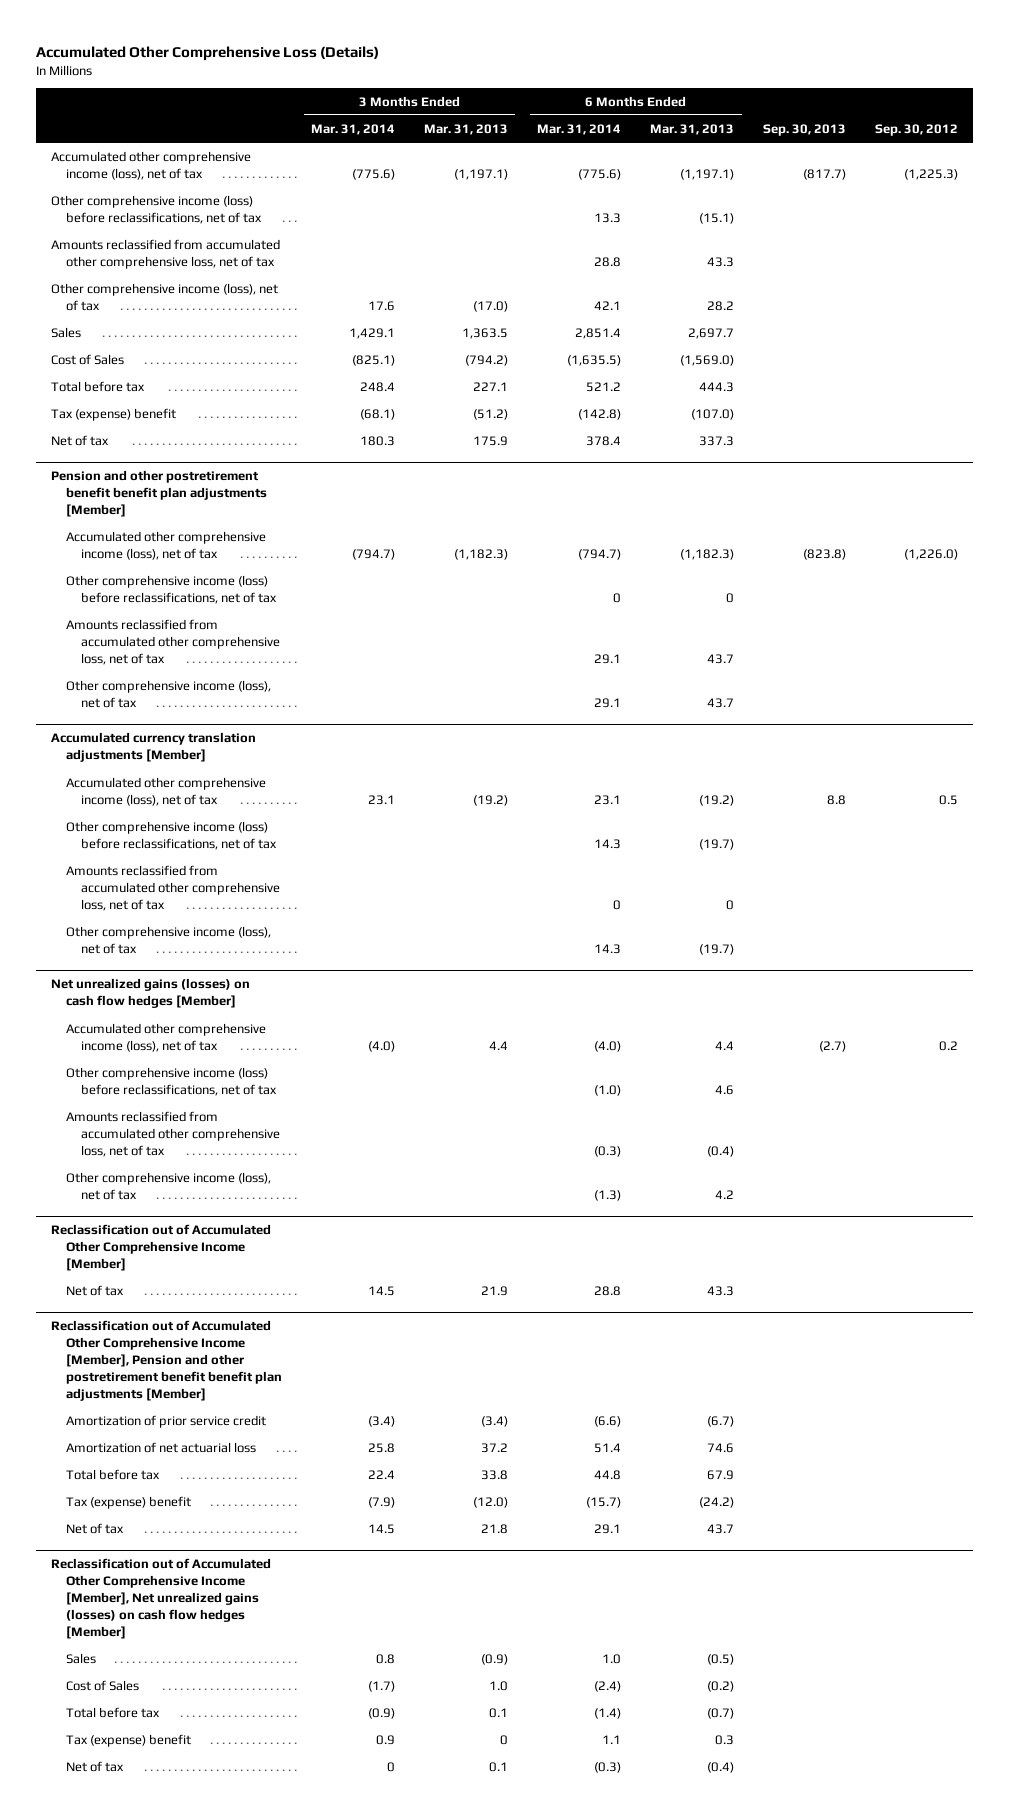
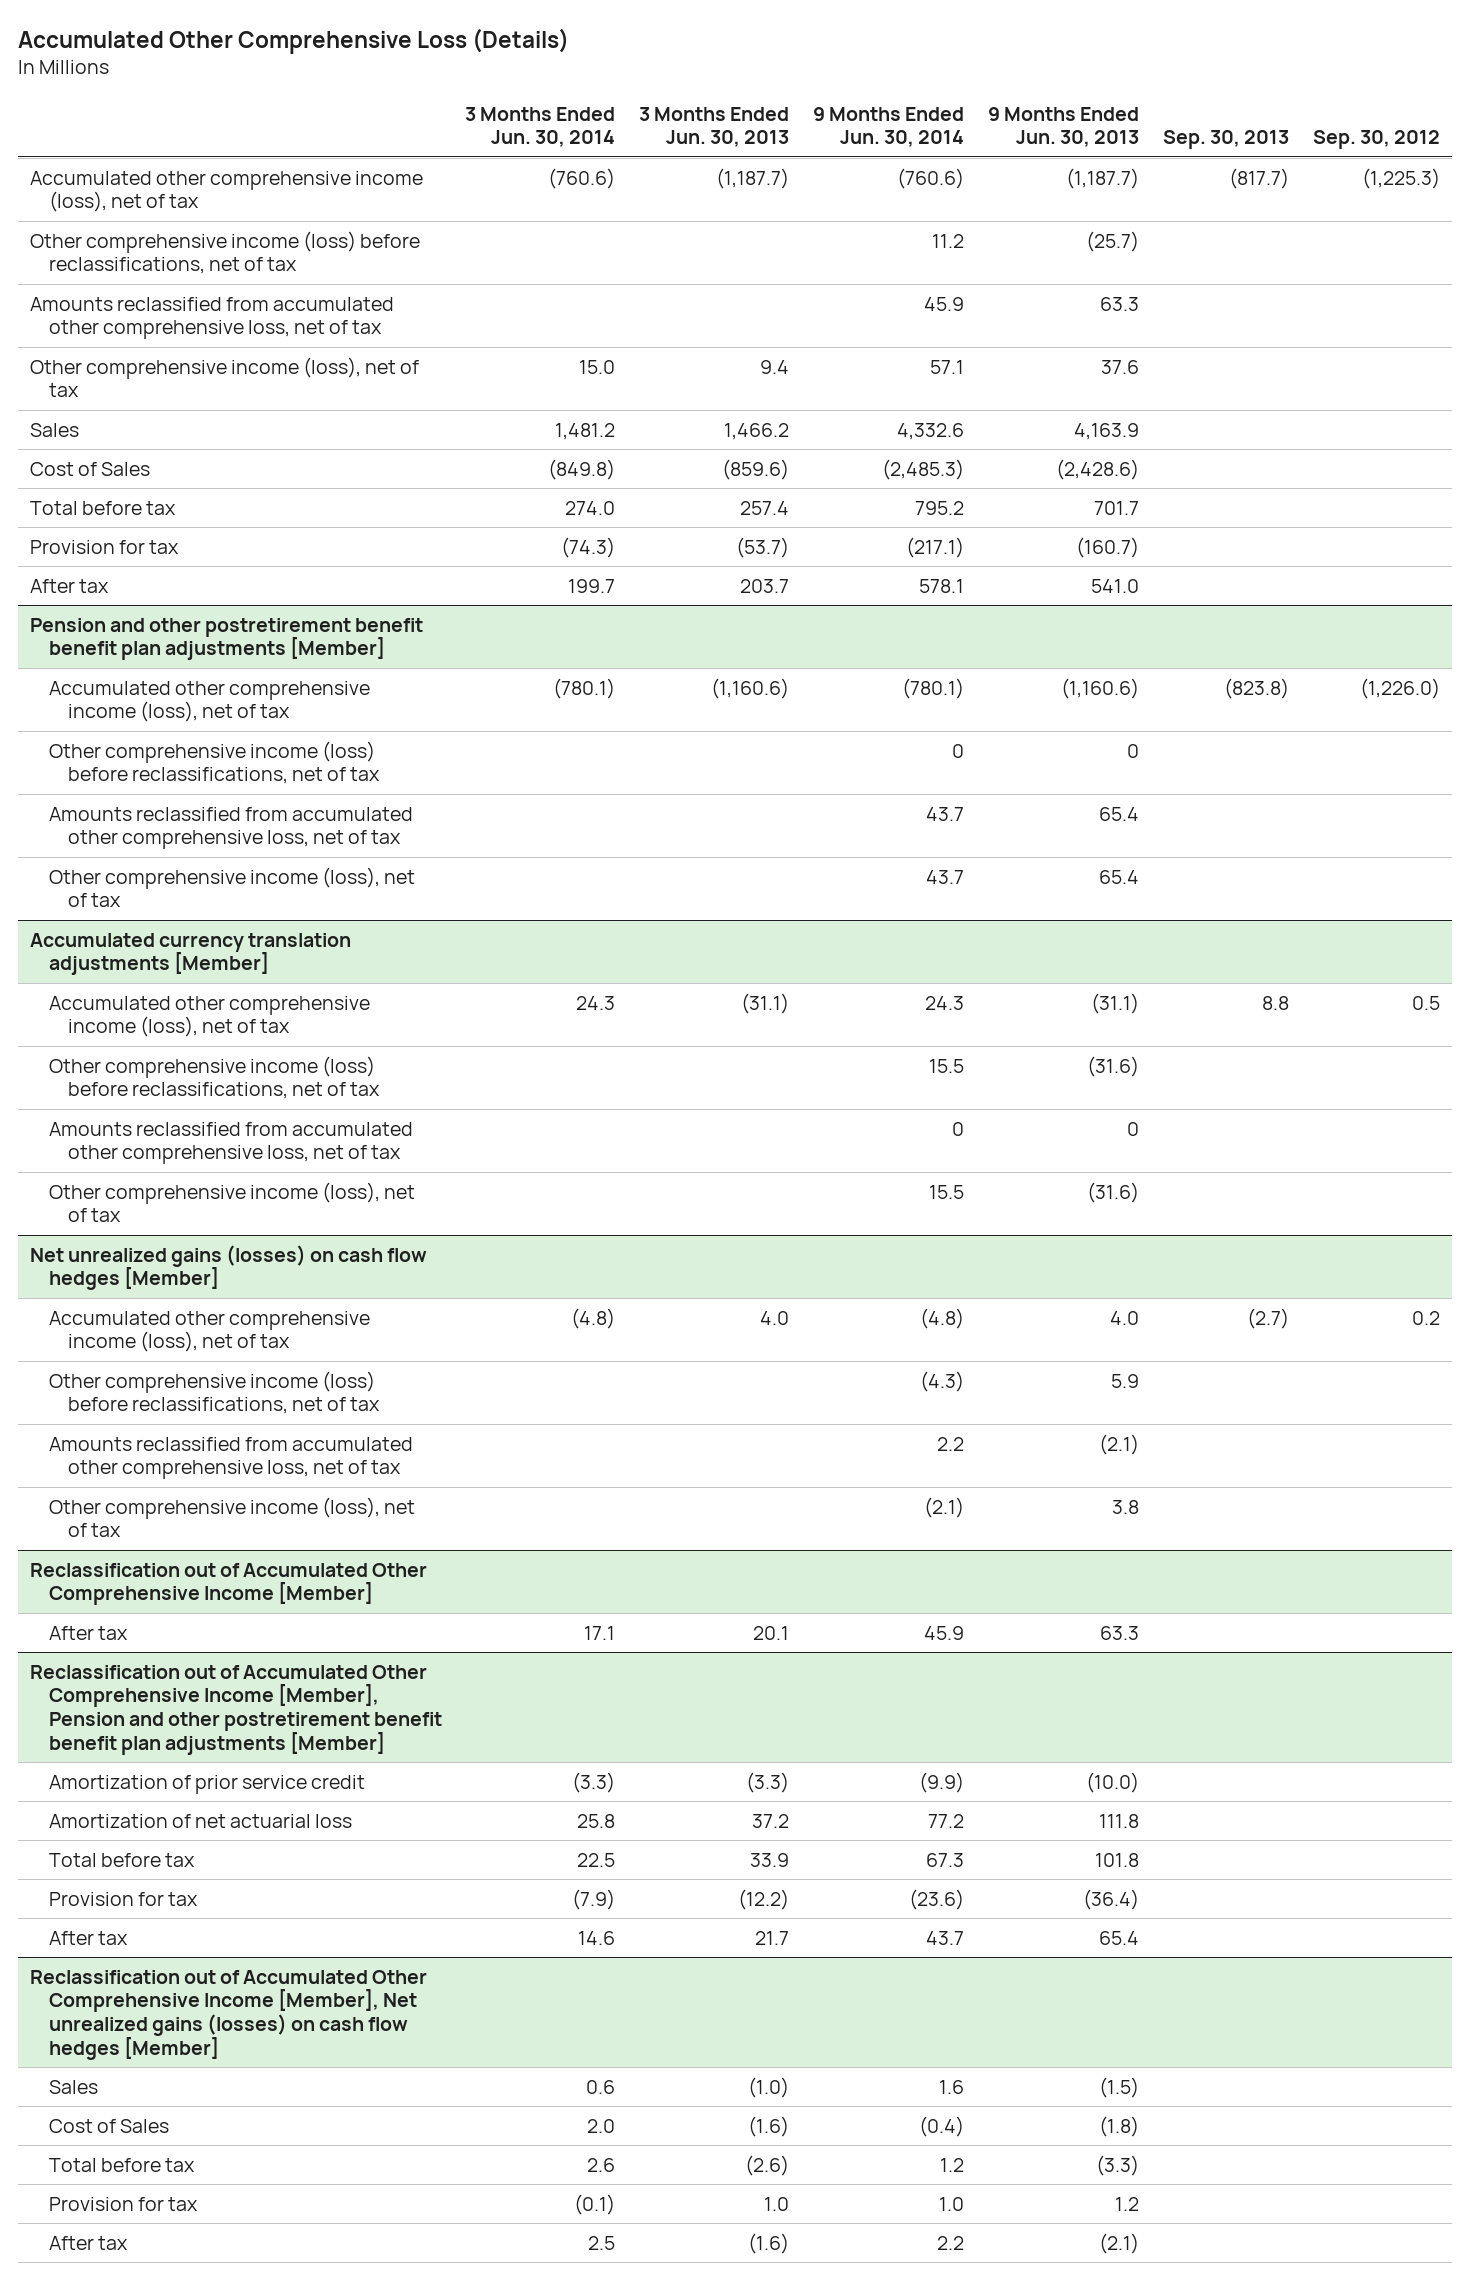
- | 3 Months Ended Mar. 31, 2014 | 3 Months Ended Mar. 31, 2013 | 6 Months Ended Mar. 31, 2014 | 6 Months Ended Mar. 31, 2013 | Sep. 30, 2013 | Sep. 30, 2012
+ | 3 Months Ended Jun. 30, 2014 | 3 Months Ended Jun. 30, 2013 | 9 Months Ended Jun. 30, 2014 | 9 Months Ended Jun. 30, 2013 | Sep. 30, 2013 | Sep. 30, 2012
- Tax (expense) benefit | (68.1) | (51.2) | (142.8) | (107.0) | |
- Net of tax | 180.3 | 175.9 | 378.4 | 337.3 | |
+ Provision for tax | (74.3) | (53.7) | (217.1) | (160.7) | |
+ After tax | 199.7 | 203.7 | 578.1 | 541.0 | |
@ Reclassification out of Accumulated Other Comprehensive Income [Member]
- Net of tax | 14.5 | 21.9 | 28.8 | 43.3 | |
+ After tax | 17.1 | 20.1 | 45.9 | 63.3 | |
@ Reclassification out of Accumulated Other Comprehensive Income [Member], Pension and other postretirement benefit benefit plan adjustments [Member]
- Tax (expense) benefit | (7.9) | (12.0) | (15.7) | (24.2) | |
- Net of tax | 14.5 | 21.8 | 29.1 | 43.7 | |
+ Provision for tax | (7.9) | (12.2) | (23.6) | (36.4) | |
+ After tax | 14.6 | 21.7 | 43.7 | 65.4 | |
@ Reclassification out of Accumulated Other Comprehensive Income [Member], Net unrealized gains (losses) on cash flow hedges [Member]
- Tax (expense) benefit | 0.9 | 0 | 1.1 | 0.3 | |
- Net of tax | 0 | 0.1 | (0.3) | (0.4) | |
+ Provision for tax | (0.1) | 1.0 | 1.0 | 1.2 | |
+ After tax | 2.5 | (1.6) | 2.2 | (2.1) | |

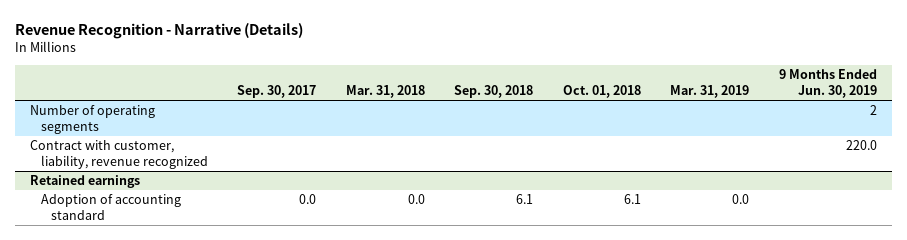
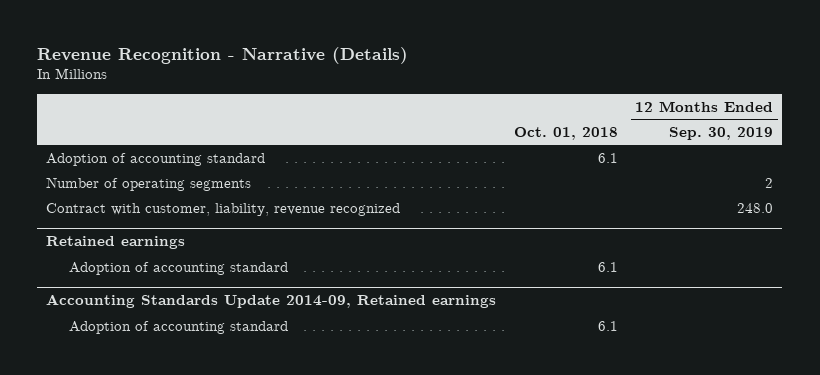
- | Sep. 30, 2017 | Mar. 31, 2018 | Sep. 30, 2018 | Oct. 01, 2018 | Mar. 31, 2019 | 9 Months Ended Jun. 30, 2019
+ | Oct. 01, 2018 | 12 Months Ended Sep. 30, 2019
+ Adoption of accounting standard | 6.1 |
+ Accounting Standards Update 2014-09, Retained earnings
+ Adoption of accounting standard | 6.1 |

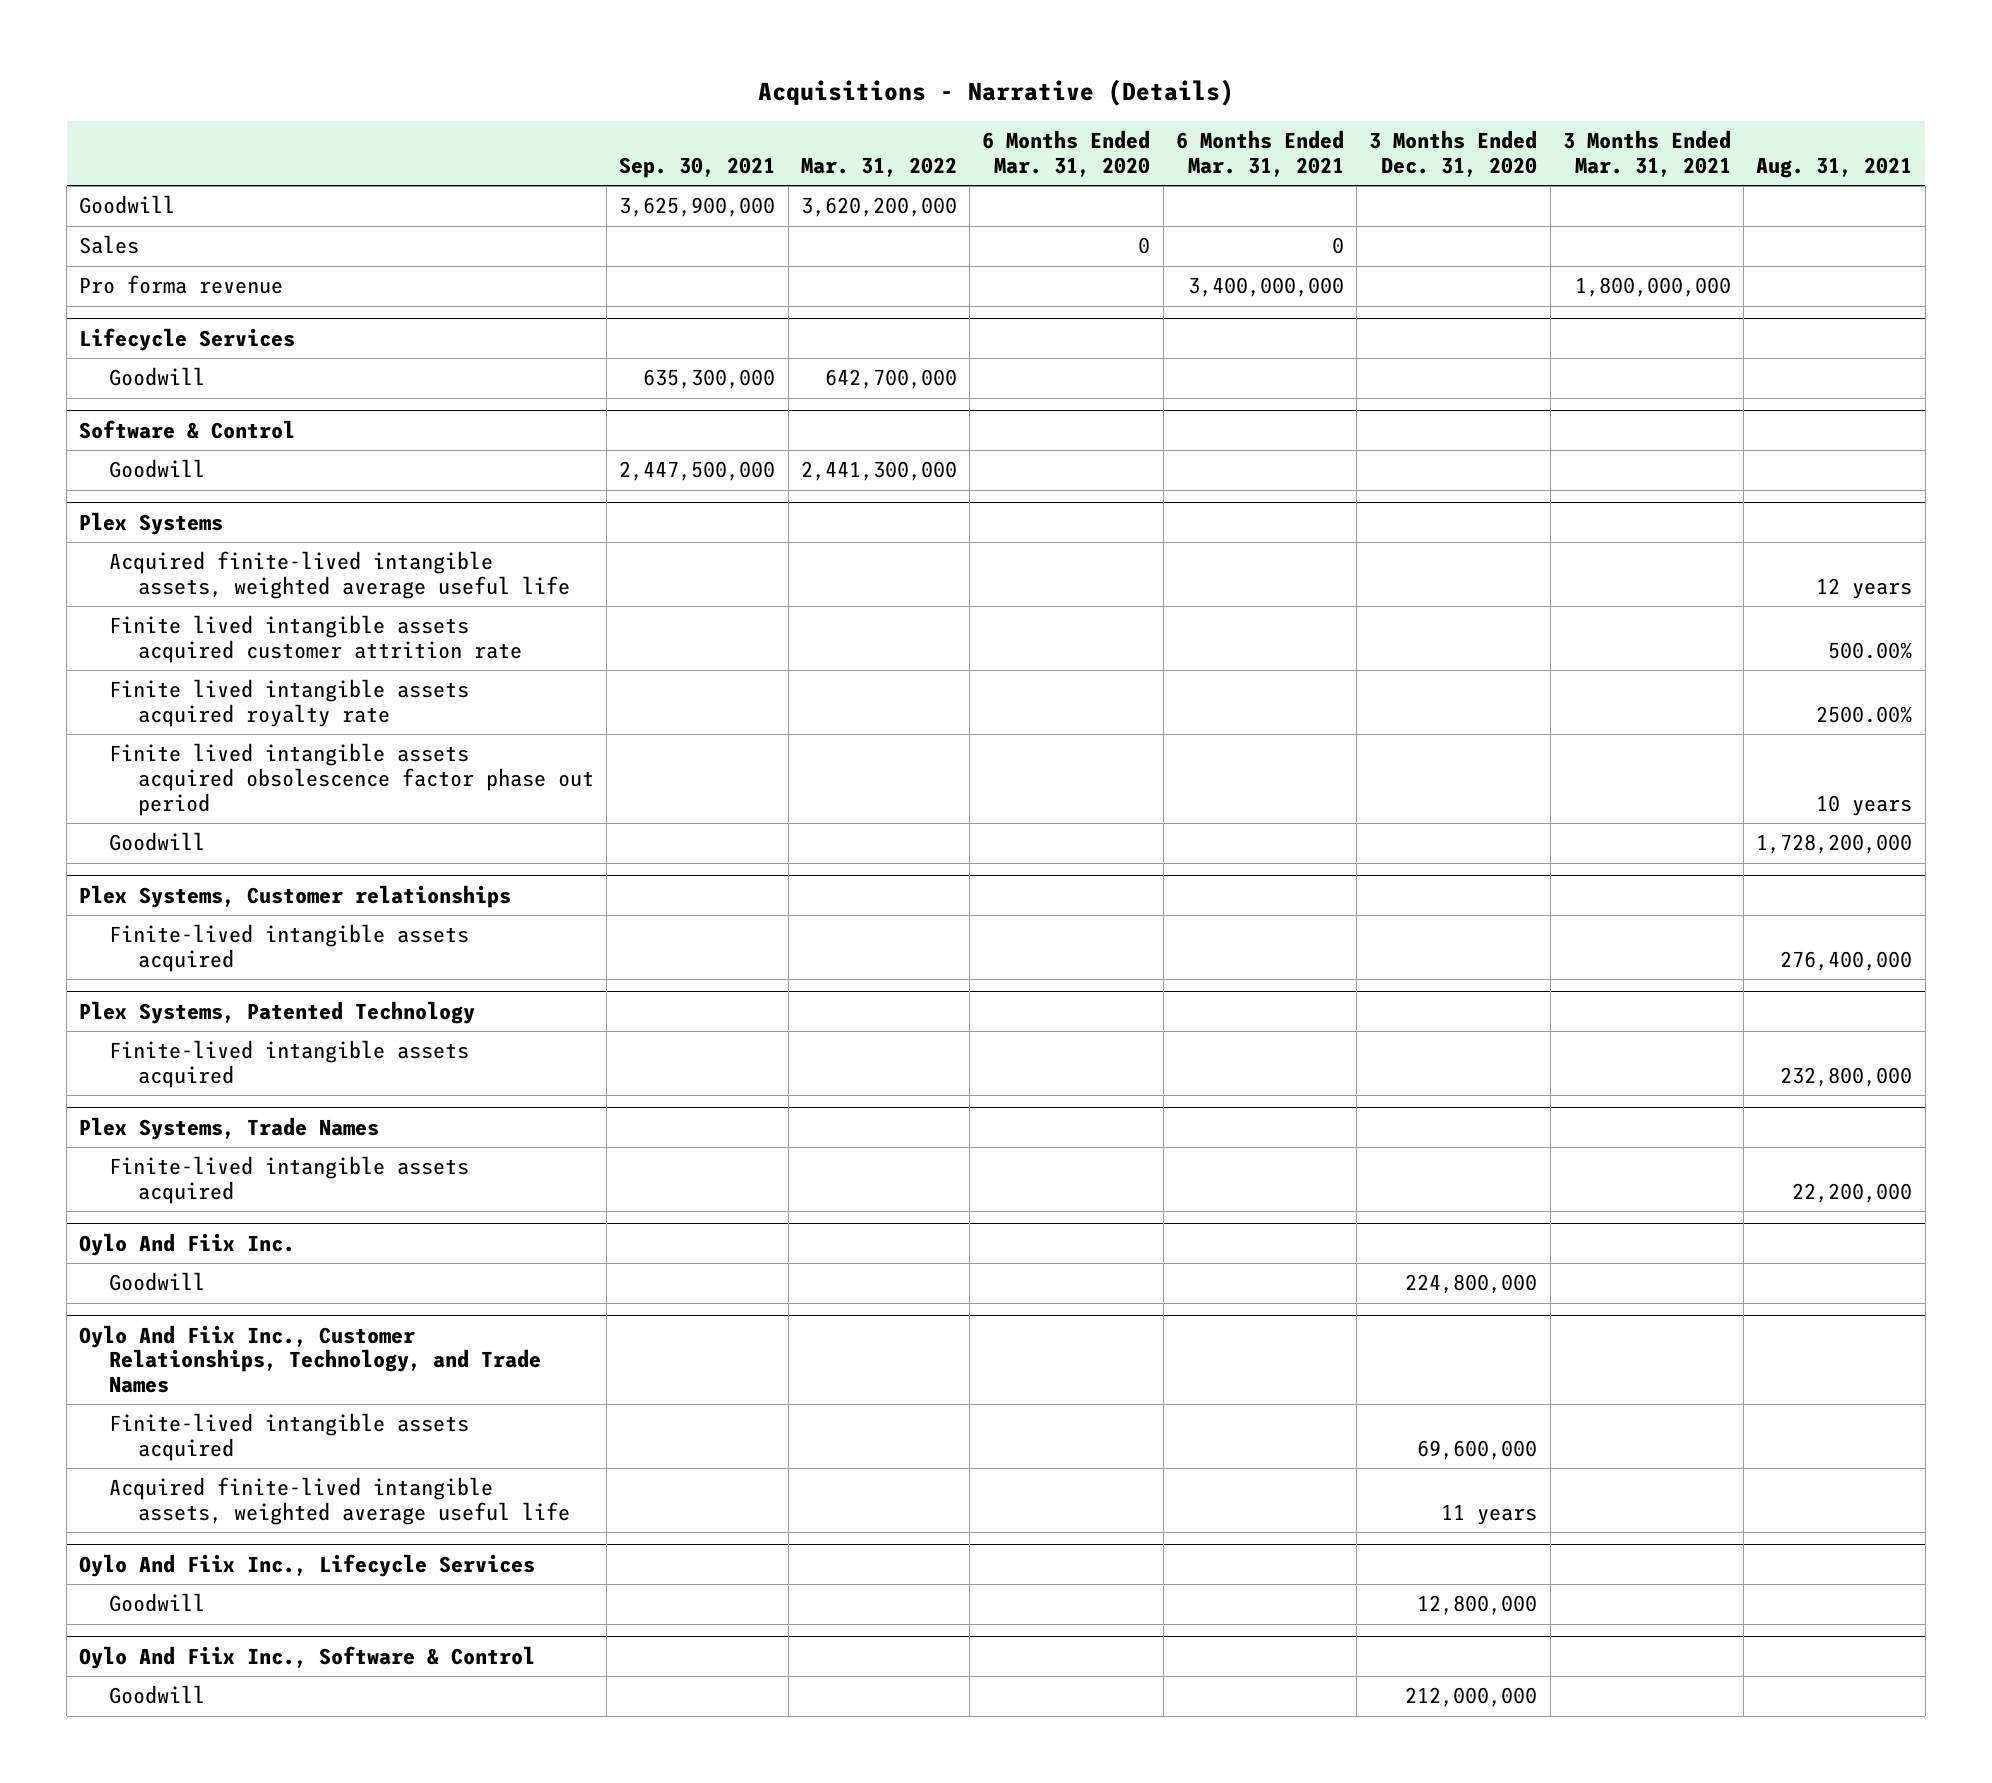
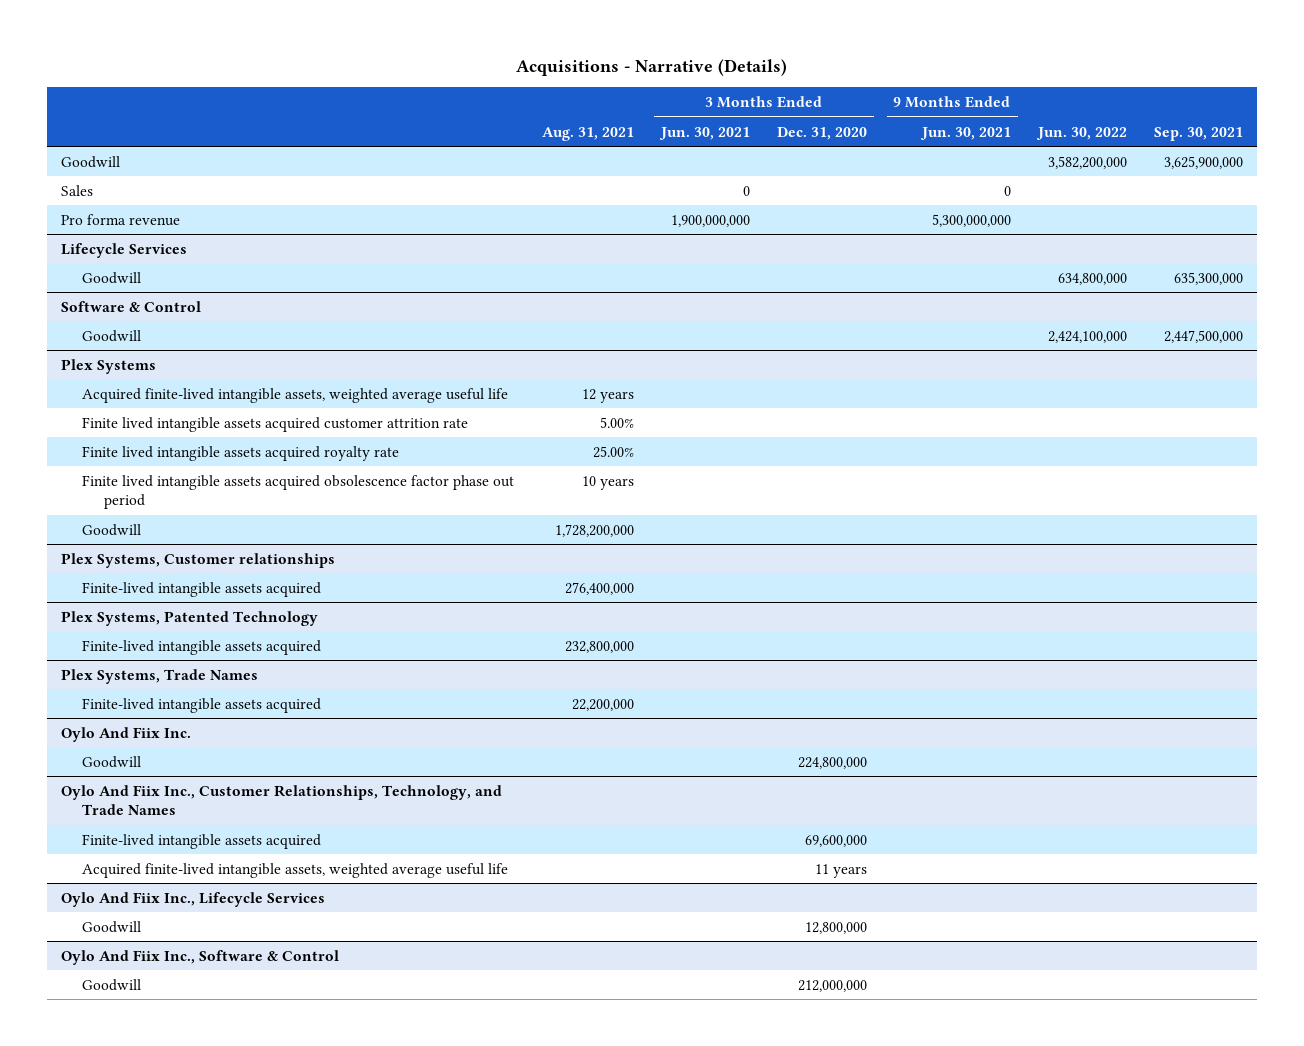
- | Sep. 30, 2021 | Mar. 31, 2022 | 6 Months Ended Mar. 31, 2020 | 6 Months Ended Mar. 31, 2021 | 3 Months Ended Dec. 31, 2020 | 3 Months Ended Mar. 31, 2021 | Aug. 31, 2021
+ | Aug. 31, 2021 | 3 Months Ended Jun. 30, 2021 | 3 Months Ended Dec. 31, 2020 | 9 Months Ended Jun. 30, 2021 | Jun. 30, 2022 | Sep. 30, 2021
@ Plex Systems
- Finite lived intangible assets acquired customer attrition rate | | | | | | | 500.00%
- Finite lived intangible assets acquired royalty rate | | | | | | | 2500.00%
+ Finite lived intangible assets acquired customer attrition rate | 5.00% | | | | |
+ Finite lived intangible assets acquired royalty rate | 25.00% | | | | |

